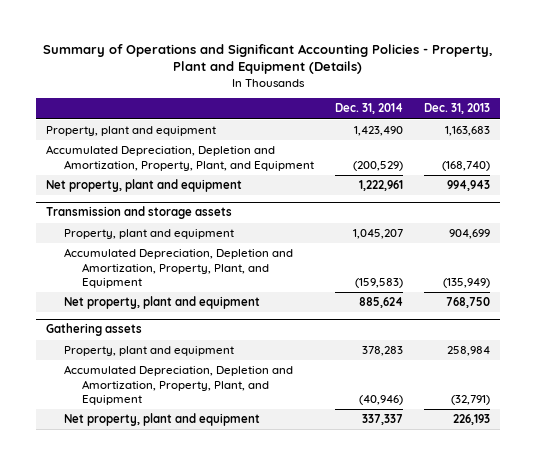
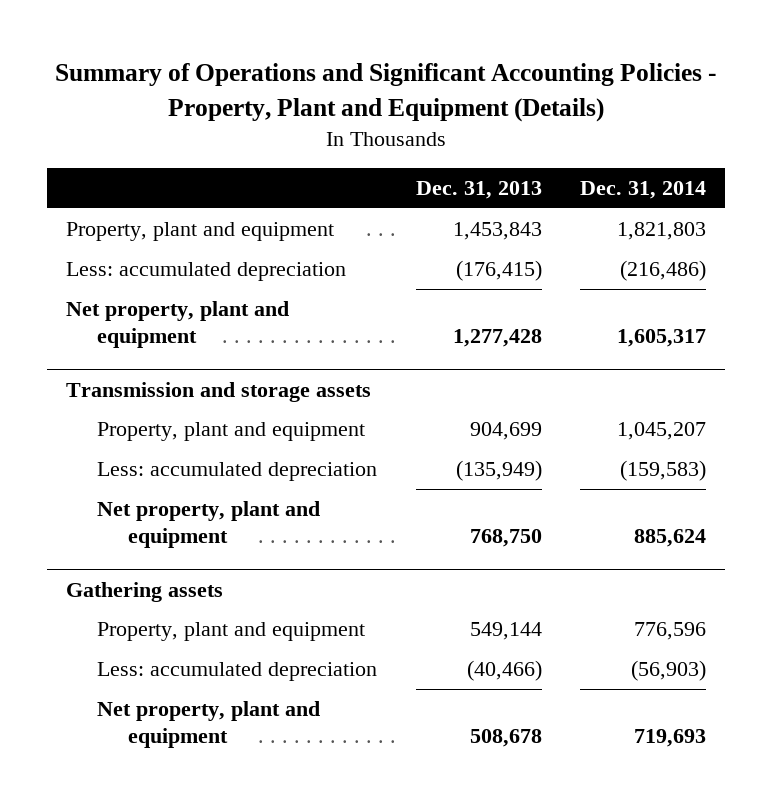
- | Dec. 31, 2014 | Dec. 31, 2013
+ | Dec. 31, 2013 | Dec. 31, 2014
- Property, plant and equipment | 1,423,490 | 1,163,683
- Accumulated Depreciation, Depletion and Amortization, Property, Plant, and Equipment | (200,529) | (168,740)
- Net property, plant and equipment | 1,222,961 | 994,943
+ Property, plant and equipment | 1,453,843 | 1,821,803
+ Less: accumulated depreciation | (176,415) | (216,486)
+ Net property, plant and equipment | 1,277,428 | 1,605,317
@ Transmission and storage assets
- Accumulated Depreciation, Depletion and Amortization, Property, Plant, and Equipment | (159,583) | (135,949)
+ Less: accumulated depreciation | (135,949) | (159,583)
@ Gathering assets
- Property, plant and equipment | 378,283 | 258,984
- Accumulated Depreciation, Depletion and Amortization, Property, Plant, and Equipment | (40,946) | (32,791)
- Net property, plant and equipment | 337,337 | 226,193
+ Property, plant and equipment | 549,144 | 776,596
+ Less: accumulated depreciation | (40,466) | (56,903)
+ Net property, plant and equipment | 508,678 | 719,693

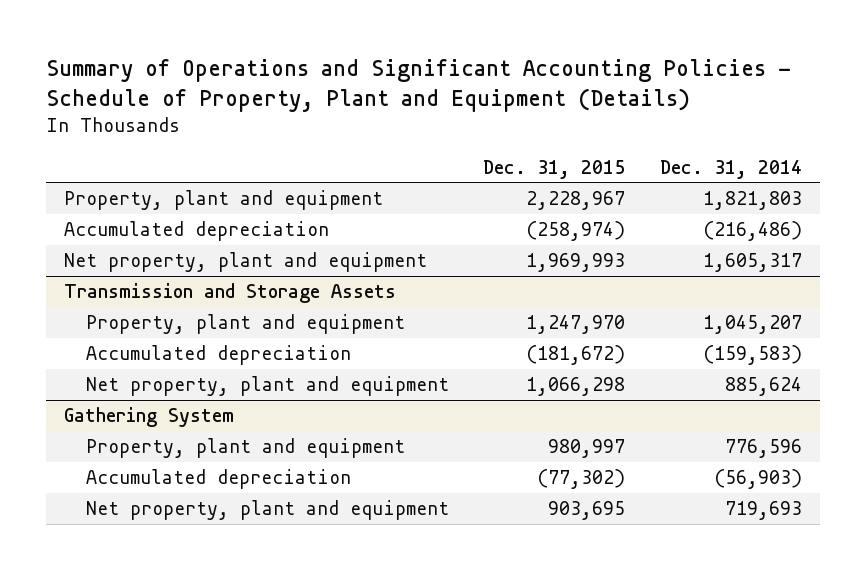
- Summary of Operations and Significant Accounting Policies - Property, Plant and Equipment (Details)
+ Summary of Operations and Significant Accounting Policies - Schedule of Property, Plant and Equipment (Details)
- | Dec. 31, 2013 | Dec. 31, 2014
+ | Dec. 31, 2015 | Dec. 31, 2014
- Less: accumulated depreciation | (176,415) | (216,486)
+ Accumulated depreciation | (258,974) | (216,486)
- Transmission and storage assets
+ Transmission and Storage Assets
- Less: accumulated depreciation | (135,949) | (159,583)
+ Accumulated depreciation | (181,672) | (159,583)
- Gathering assets
+ Gathering System
- Less: accumulated depreciation | (40,466) | (56,903)
+ Accumulated depreciation | (77,302) | (56,903)

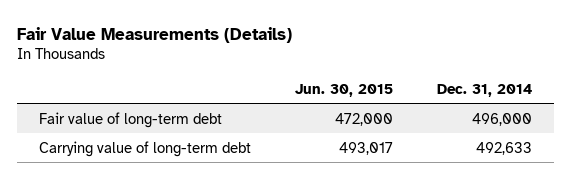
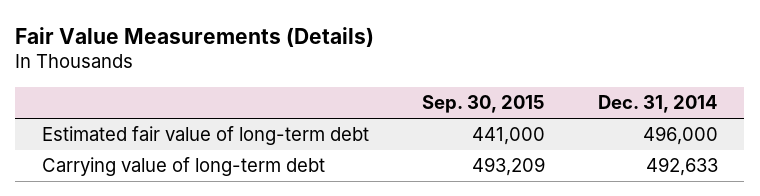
- | Jun. 30, 2015 | Dec. 31, 2014
+ | Sep. 30, 2015 | Dec. 31, 2014
- Fair value of long-term debt | 472,000 | 496,000
+ Estimated fair value of long-term debt | 441,000 | 496,000

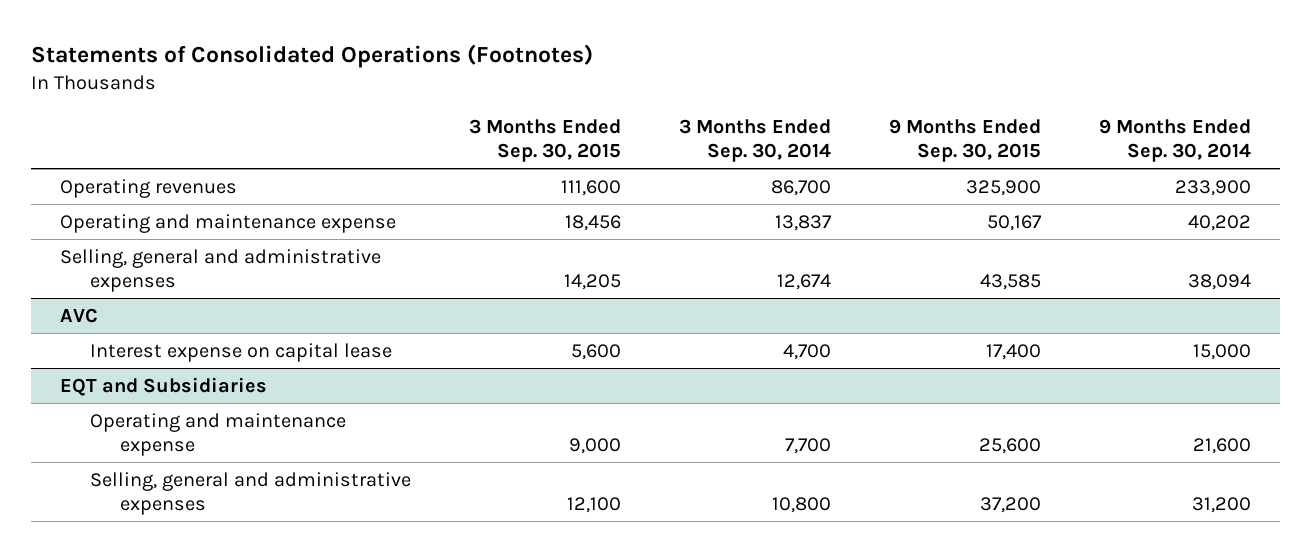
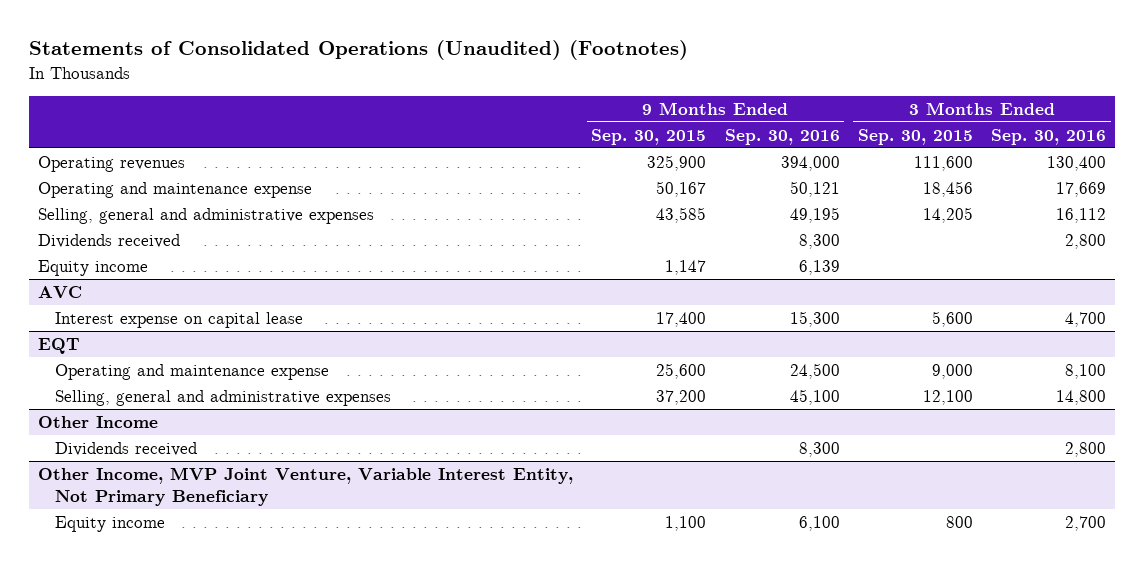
- Statements of Consolidated Operations (Footnotes)
+ Statements of Consolidated Operations (Unaudited) (Footnotes)
- | 3 Months Ended Sep. 30, 2015 | 3 Months Ended Sep. 30, 2014 | 9 Months Ended Sep. 30, 2015 | 9 Months Ended Sep. 30, 2014
+ | 9 Months Ended Sep. 30, 2015 | 9 Months Ended Sep. 30, 2016 | 3 Months Ended Sep. 30, 2015 | 3 Months Ended Sep. 30, 2016
+ Dividends received | | 8,300 | | 2,800
+ Equity income | 1,147 | 6,139 | |
- EQT and Subsidiaries
+ EQT
+ Other Income
+ Dividends received | | 8,300 | | 2,800
+ Other Income, MVP Joint Venture, Variable Interest Entity, Not Primary Beneficiary
+ Equity income | 1,100 | 6,100 | 800 | 2,700

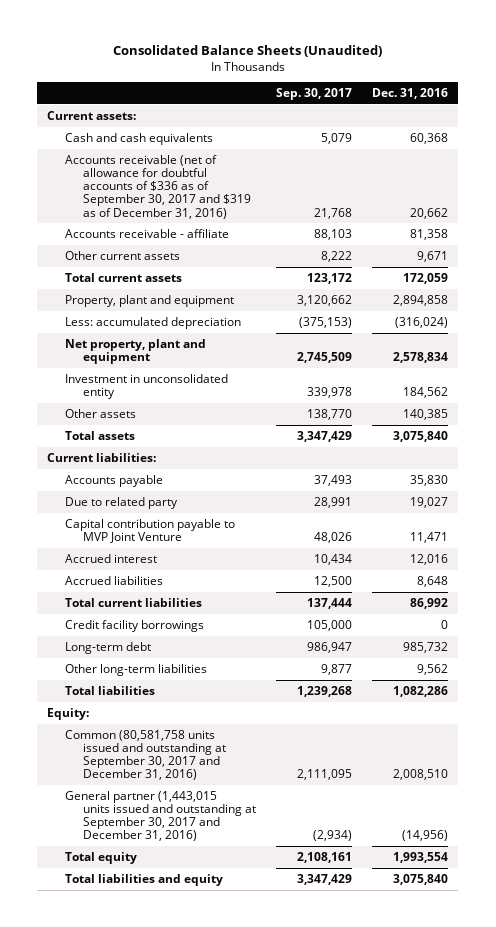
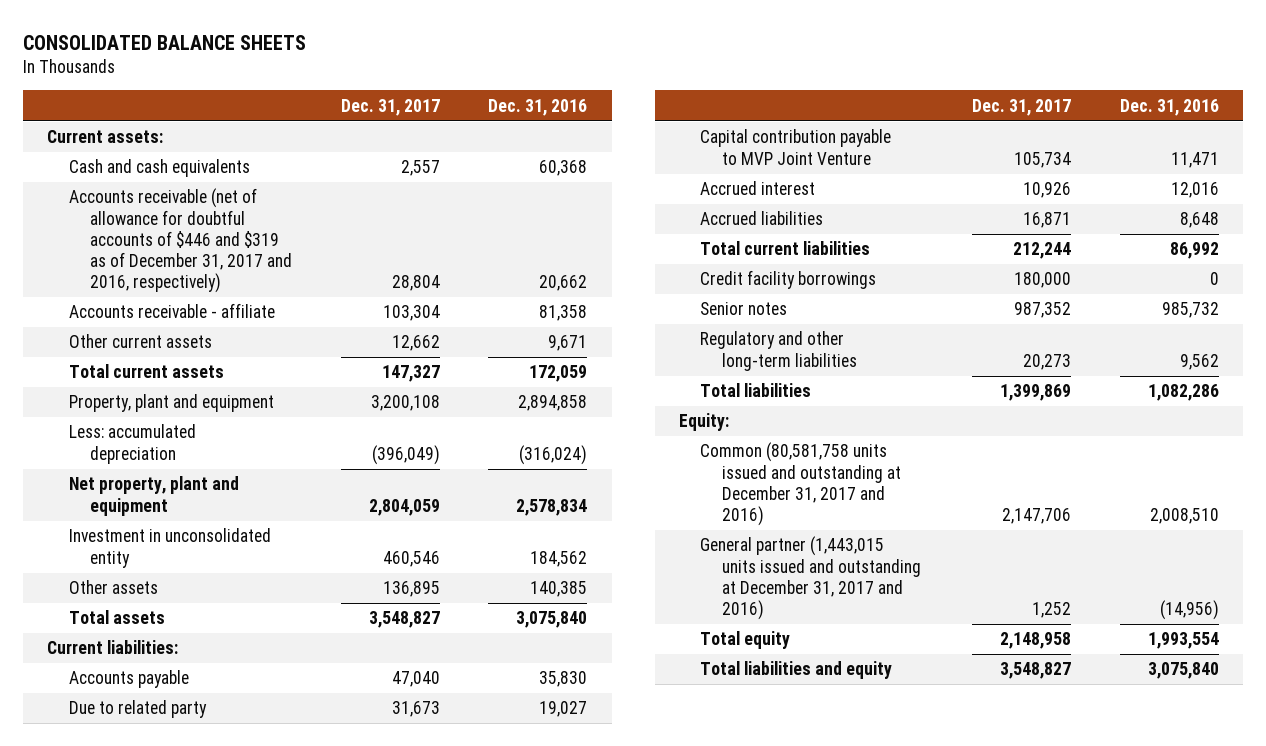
- Consolidated Balance Sheets (Unaudited)
+ CONSOLIDATED BALANCE SHEETS
- | Sep. 30, 2017 | Dec. 31, 2016
+ | Dec. 31, 2017 | Dec. 31, 2016
- Accounts receivable (net of allowance for doubtful accounts of $336 as of September 30, 2017 and $319 as of December 31, 2016) | 21,768 | 20,662
+ Accounts receivable (net of allowance for doubtful accounts of $446 and $319 as of December 31, 2017 and 2016, respectively) | 28,804 | 20,662
- Long-term debt | 986,947 | 985,732
- Other long-term liabilities | 9,877 | 9,562
+ Senior notes | 987,352 | 985,732
+ Regulatory and other long-term liabilities | 20,273 | 9,562
- Common (80,581,758 units issued and outstanding at September 30, 2017 and December 31, 2016) | 2,111,095 | 2,008,510
- General partner (1,443,015 units issued and outstanding at September 30, 2017 and December 31, 2016) | (2,934) | (14,956)
+ Common (80,581,758 units issued and outstanding at December 31, 2017 and 2016) | 2,147,706 | 2,008,510
+ General partner (1,443,015 units issued and outstanding at December 31, 2017 and 2016) | 1,252 | (14,956)

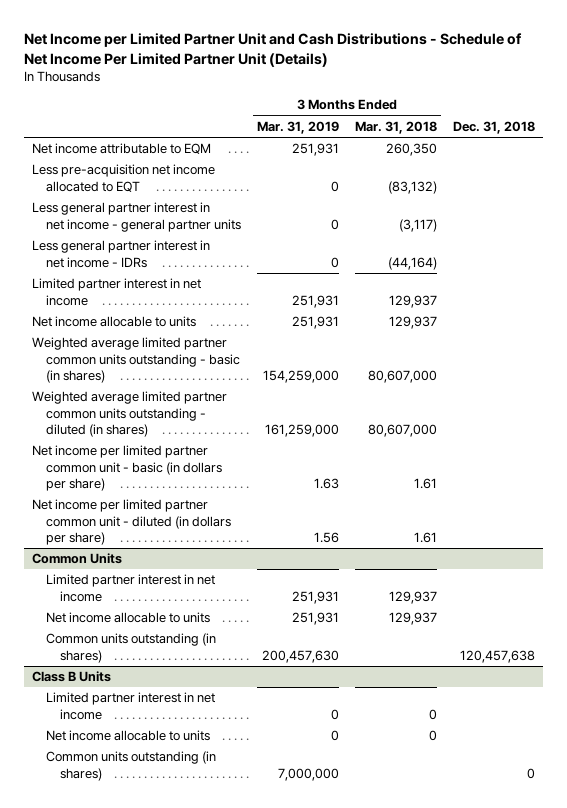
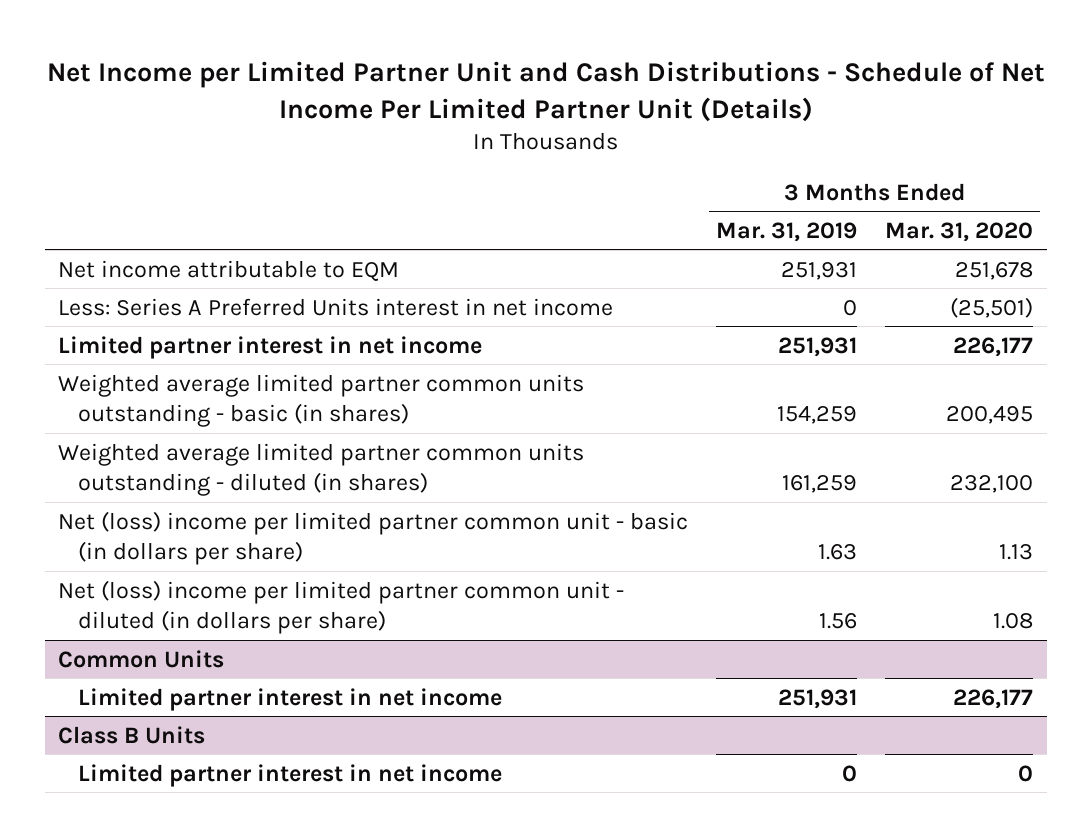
- | 3 Months Ended Mar. 31, 2019 | 3 Months Ended Mar. 31, 2018 | Dec. 31, 2018
+ | 3 Months Ended Mar. 31, 2019 | 3 Months Ended Mar. 31, 2020
- Less pre-acquisition net income allocated to EQT | 0 | (83,132) |
- Less general partner interest in net income - general partner units | 0 | (3,117) |
- Less general partner interest in net income - IDRs | 0 | (44,164) |
+ Less: Series A Preferred Units interest in net income | 0 | (25,501)
- Net income allocable to units | 251,931 | 129,937 |
- Weighted average limited partner common units outstanding - basic (in shares) | 154,259,000 | 80,607,000 |
- Weighted average limited partner common units outstanding - diluted (in shares) | 161,259,000 | 80,607,000 |
- Net income per limited partner common unit - basic (in dollars per share) | 1.63 | 1.61 |
- Net income per limited partner common unit - diluted (in dollars per share) | 1.56 | 1.61 |
+ Weighted average limited partner common units outstanding - basic (in shares) | 154,259 | 200,495
+ Weighted average limited partner common units outstanding - diluted (in shares) | 161,259 | 232,100
+ Net (loss) income per limited partner common unit - basic (in dollars per share) | 1.63 | 1.13
+ Net (loss) income per limited partner common unit - diluted (in dollars per share) | 1.56 | 1.08
@ Common Units
- Net income allocable to units | 251,931 | 129,937 |
- Common units outstanding (in shares) | 200,457,630 | | 120,457,638
@ Class B Units
- Net income allocable to units | 0 | 0 |
- Common units outstanding (in shares) | 7,000,000 | | 0

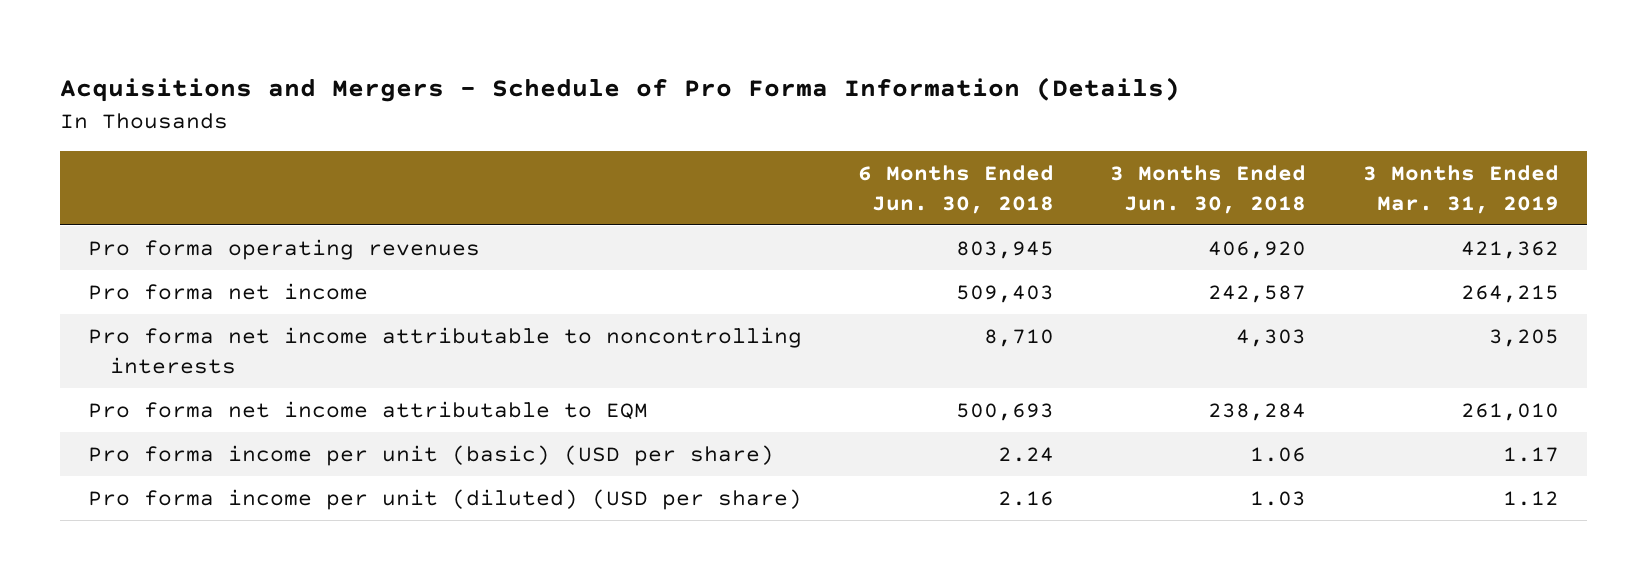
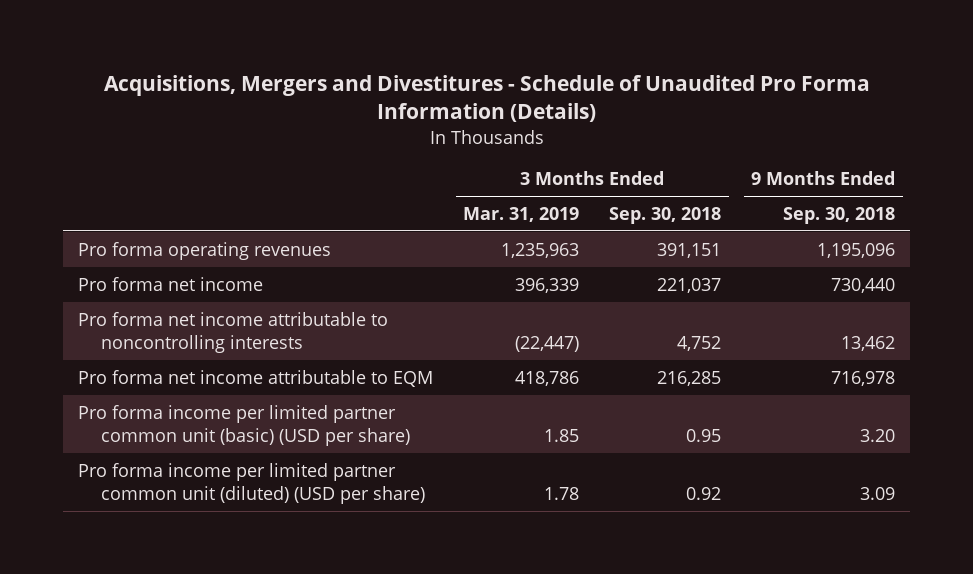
- Acquisitions and Mergers - Schedule of Pro Forma Information (Details)
+ Acquisitions, Mergers and Divestitures - Schedule of Unaudited Pro Forma Information (Details)
- | 6 Months Ended Jun. 30, 2018 | 3 Months Ended Jun. 30, 2018 | 3 Months Ended Mar. 31, 2019
+ | 3 Months Ended Mar. 31, 2019 | 3 Months Ended Sep. 30, 2018 | 9 Months Ended Sep. 30, 2018
- Pro forma operating revenues | 803,945 | 406,920 | 421,362
- Pro forma net income | 509,403 | 242,587 | 264,215
- Pro forma net income attributable to noncontrolling interests | 8,710 | 4,303 | 3,205
- Pro forma net income attributable to EQM | 500,693 | 238,284 | 261,010
- Pro forma income per unit (basic) (USD per share) | 2.24 | 1.06 | 1.17
- Pro forma income per unit (diluted) (USD per share) | 2.16 | 1.03 | 1.12
+ Pro forma operating revenues | 1,235,963 | 391,151 | 1,195,096
+ Pro forma net income | 396,339 | 221,037 | 730,440
+ Pro forma net income attributable to noncontrolling interests | (22,447) | 4,752 | 13,462
+ Pro forma net income attributable to EQM | 418,786 | 216,285 | 716,978
+ Pro forma income per limited partner common unit (basic) (USD per share) | 1.85 | 0.95 | 3.20
+ Pro forma income per limited partner common unit (diluted) (USD per share) | 1.78 | 0.92 | 3.09

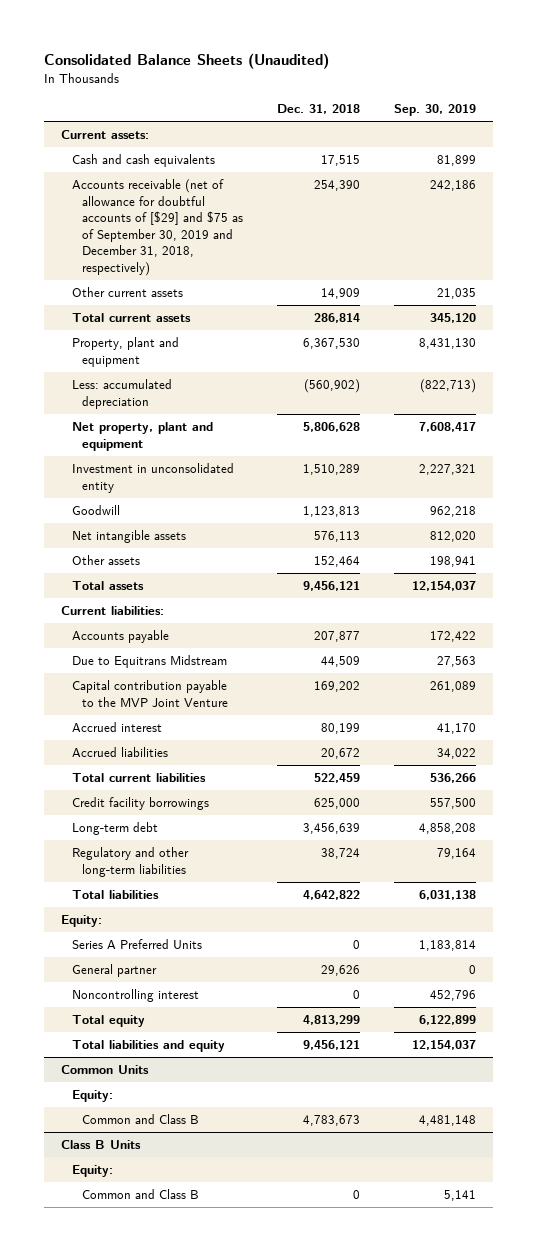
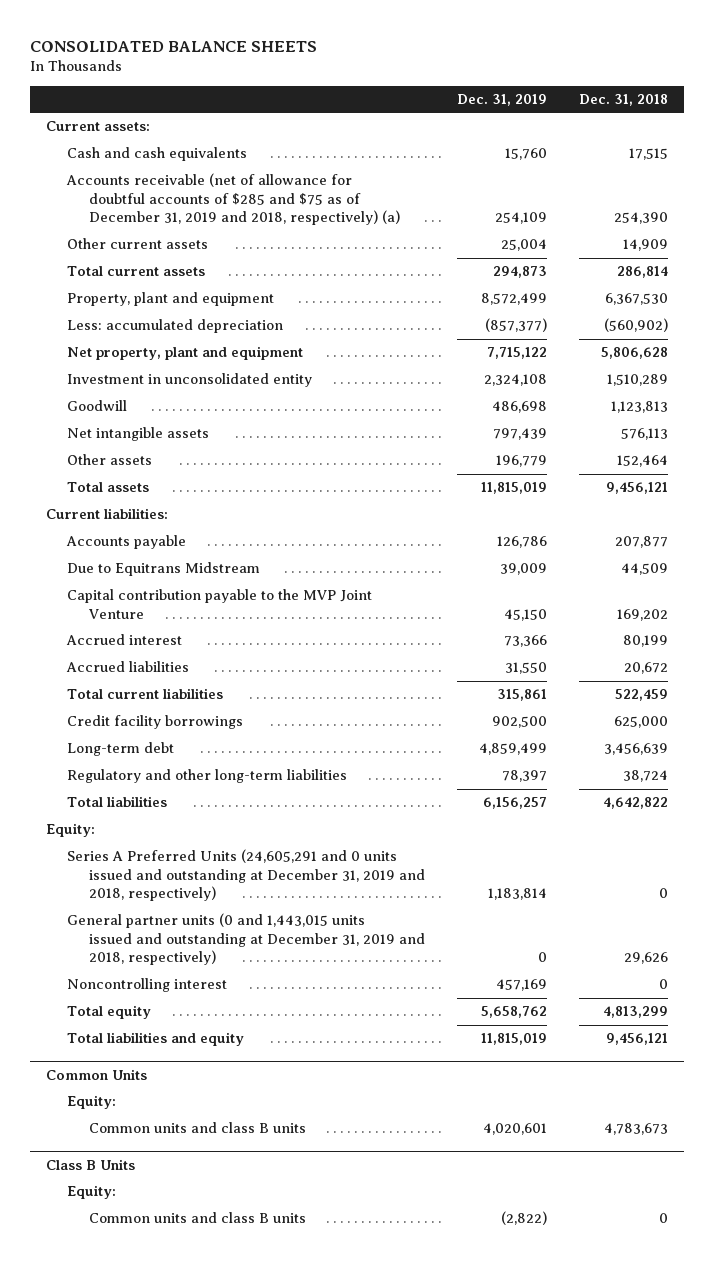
- Consolidated Balance Sheets (Unaudited)
+ CONSOLIDATED BALANCE SHEETS
- | Dec. 31, 2018 | Sep. 30, 2019
+ | Dec. 31, 2019 | Dec. 31, 2018
- Accounts receivable (net of allowance for doubtful accounts of [$29] and $75 as of September 30, 2019 and December 31, 2018, respectively) | 254,390 | 242,186
+ Accounts receivable (net of allowance for doubtful accounts of $285 and $75 as of December 31, 2019 and 2018, respectively) (a) | 254,109 | 254,390
- Series A Preferred Units | 0 | 1,183,814
- General partner | 29,626 | 0
+ Series A Preferred Units (24,605,291 and 0 units issued and outstanding at December 31, 2019 and 2018, respectively) | 1,183,814 | 0
+ General partner units (0 and 1,443,015 units issued and outstanding at December 31, 2019 and 2018, respectively) | 0 | 29,626
@ Common Units
- Common and Class B | 4,783,673 | 4,481,148
+ Common units and class B units | 4,020,601 | 4,783,673
@ Class B Units
- Common and Class B | 0 | 5,141
+ Common units and class B units | (2,822) | 0

